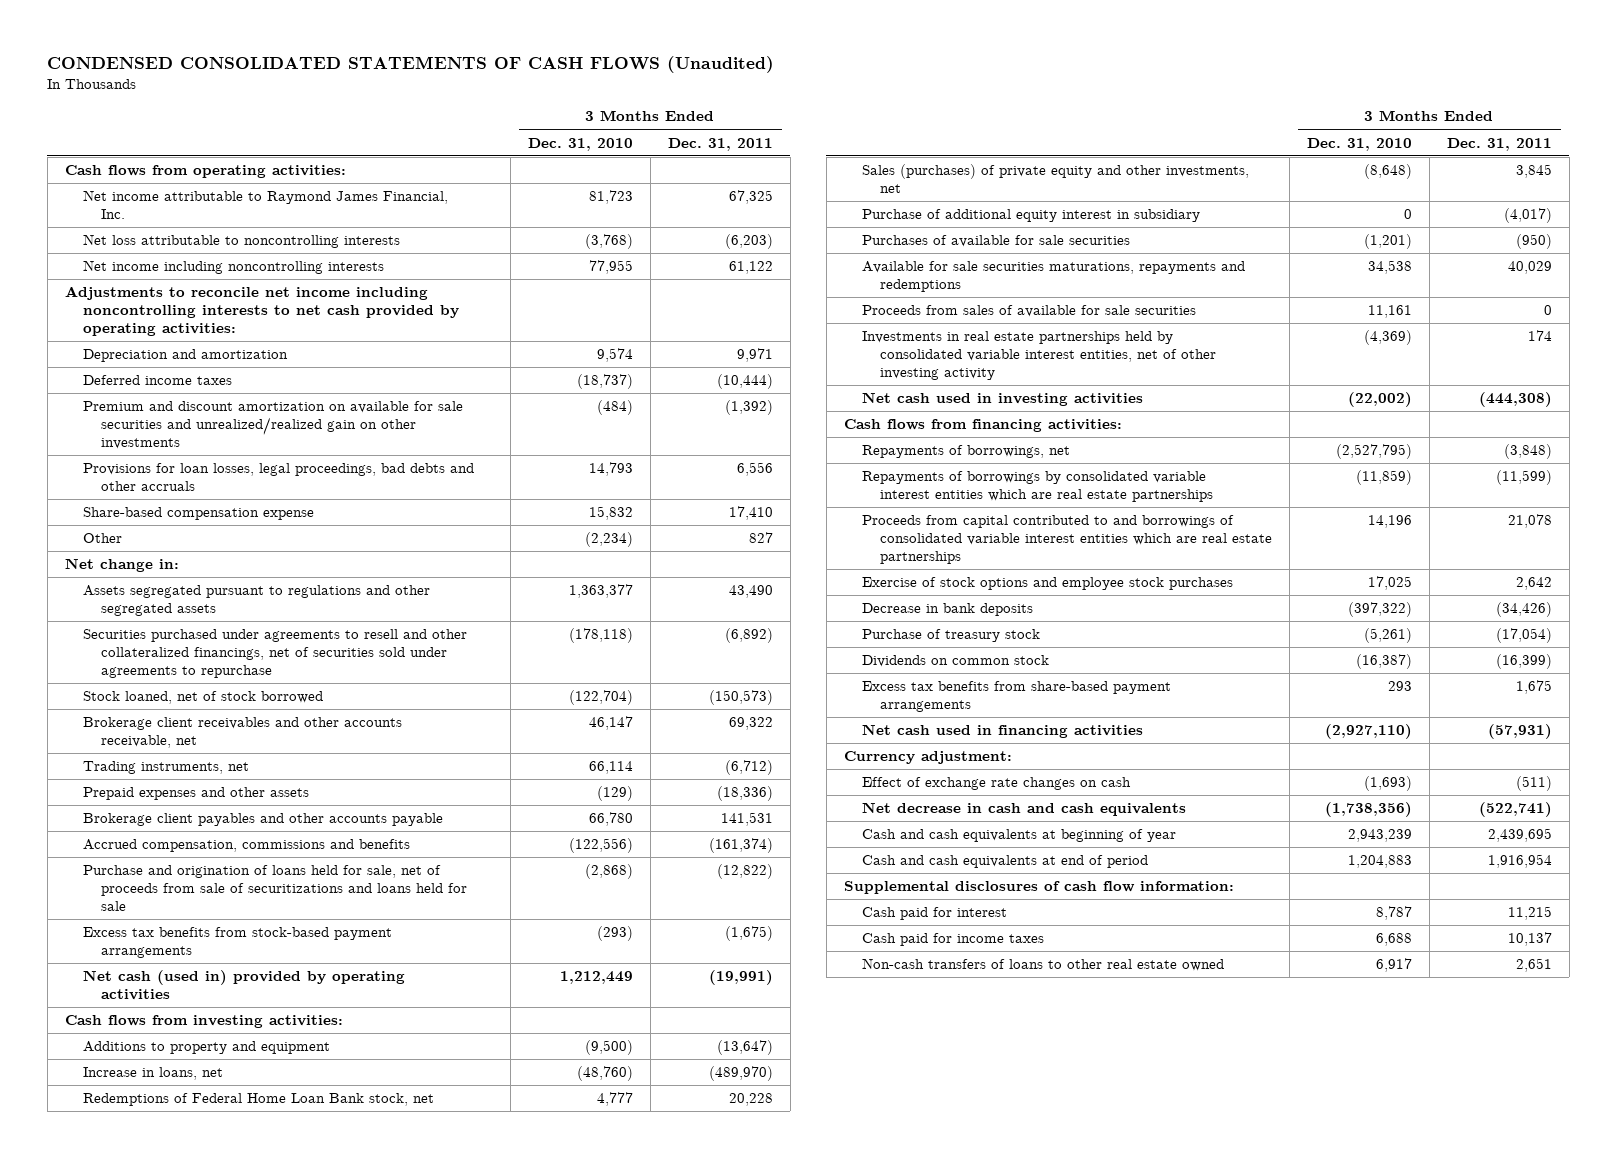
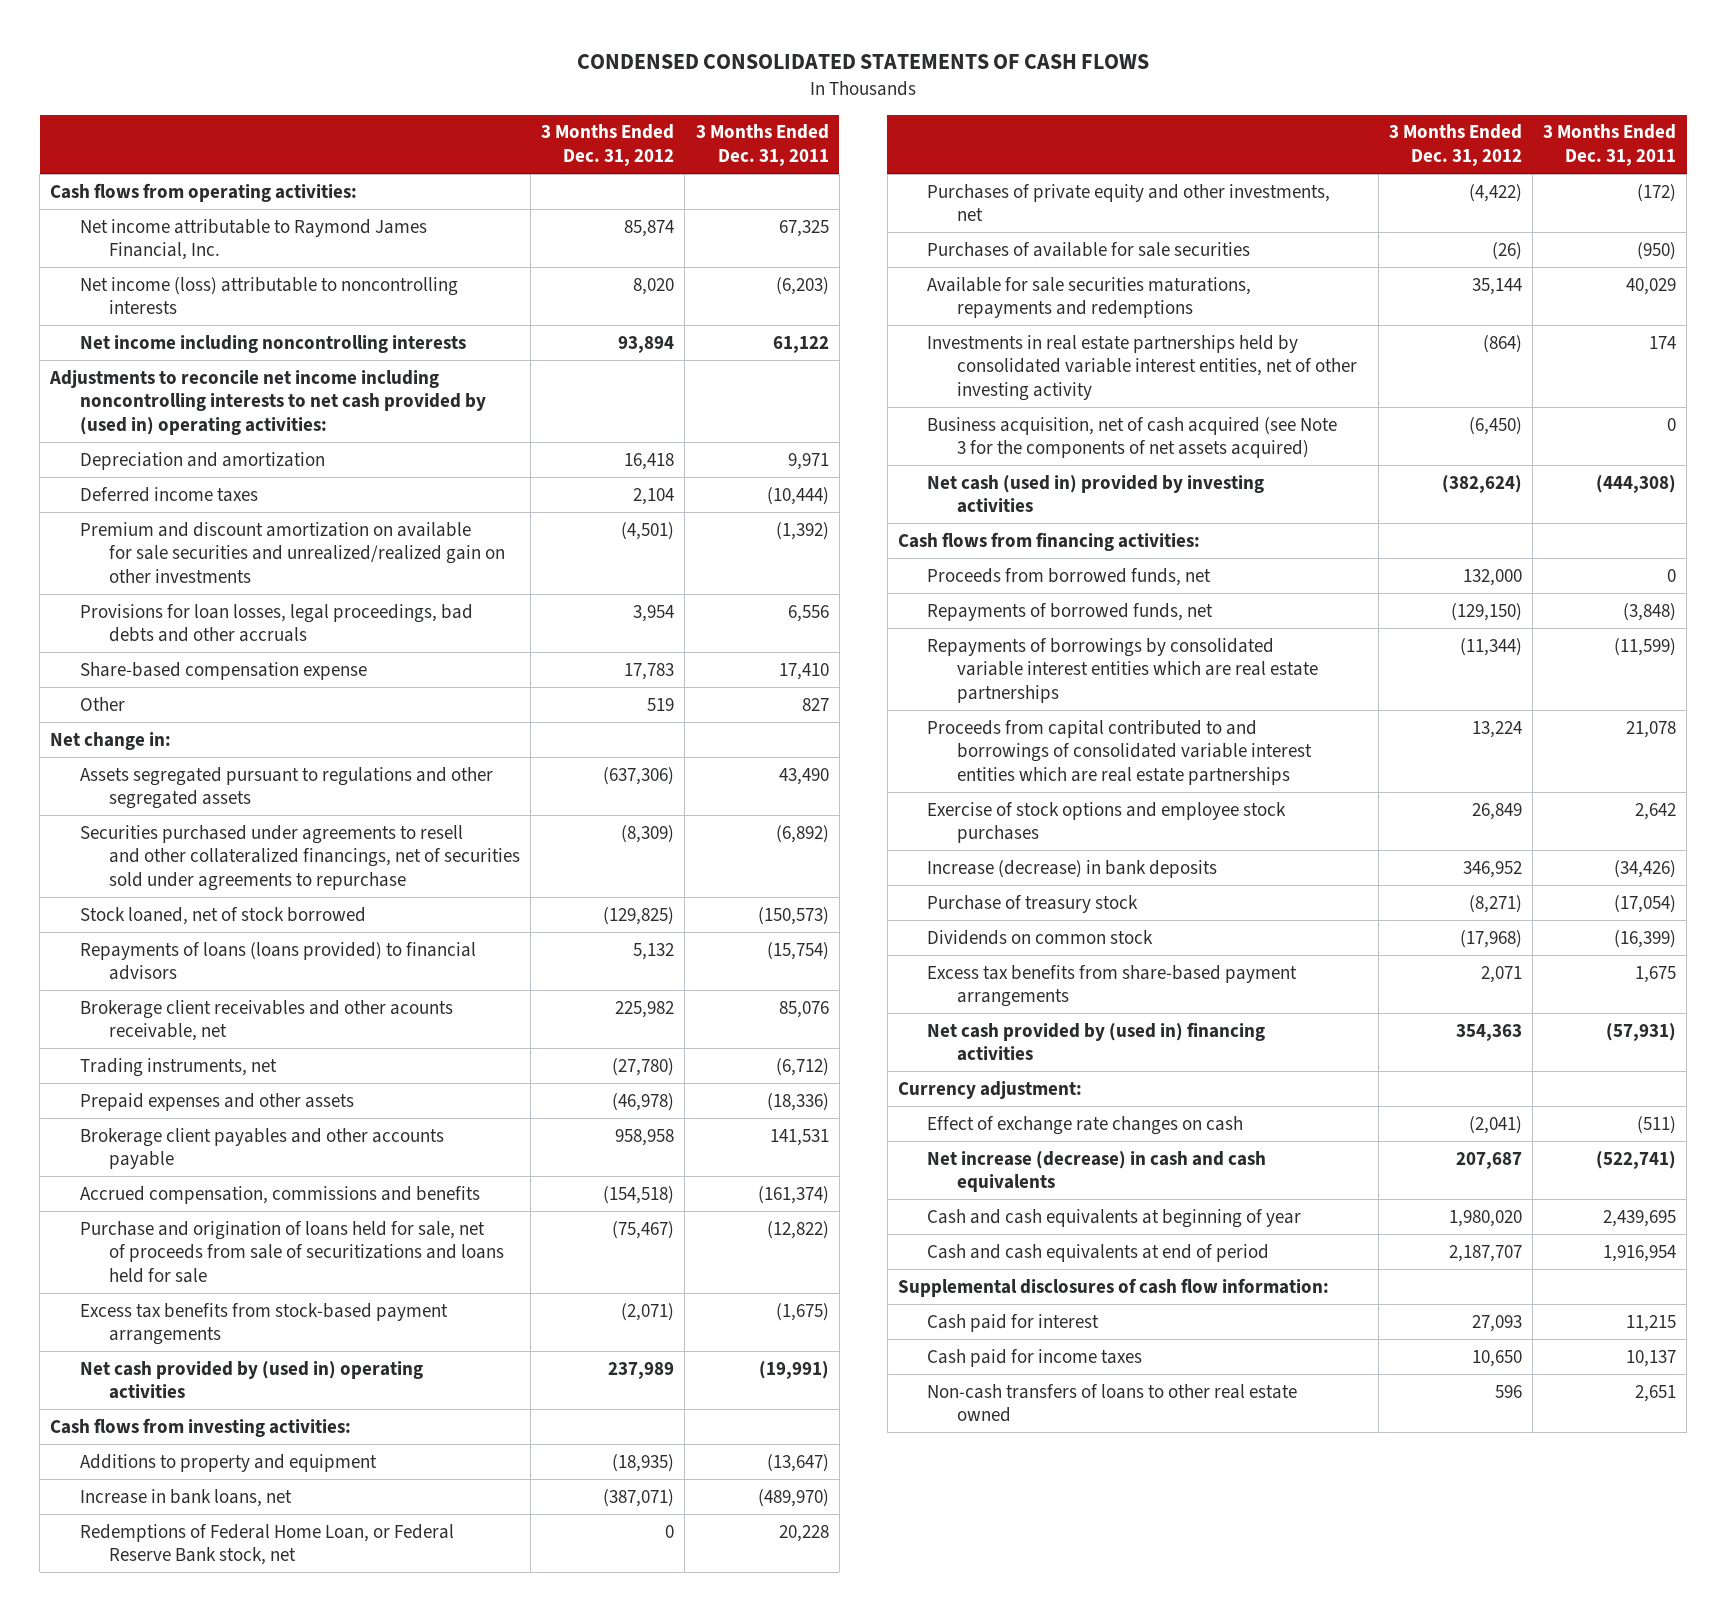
- CONDENSED CONSOLIDATED STATEMENTS OF CASH FLOWS (Unaudited)
+ CONDENSED CONSOLIDATED STATEMENTS OF CASH FLOWS
- | 3 Months Ended Dec. 31, 2010 | 3 Months Ended Dec. 31, 2011
+ | 3 Months Ended Dec. 31, 2012 | 3 Months Ended Dec. 31, 2011
- Net loss attributable to noncontrolling interests | (3,768) | (6,203)
+ Net income (loss) attributable to noncontrolling interests | 8,020 | (6,203)
- Adjustments to reconcile net income including noncontrolling interests to net cash provided by operating activities:
+ Adjustments to reconcile net income including noncontrolling interests to net cash provided by (used in) operating activities:
- Brokerage client receivables and other accounts receivable, net | 46,147 | 69,322
+ Repayments of loans (loans provided) to financial advisors | 5,132 | (15,754)
+ Brokerage client receivables and other acounts receivable, net | 225,982 | 85,076
- Net cash (used in) provided by operating activities | 1,212,449 | (19,991)
+ Net cash provided by (used in) operating activities | 237,989 | (19,991)
- Increase in loans, net | (48,760) | (489,970)
- Redemptions of Federal Home Loan Bank stock, net | 4,777 | 20,228
- Sales (purchases) of private equity and other investments, net | (8,648) | 3,845
- Purchase of additional equity interest in subsidiary | 0 | (4,017)
+ Increase in bank loans, net | (387,071) | (489,970)
+ Redemptions of Federal Home Loan, or Federal Reserve Bank stock, net | 0 | 20,228
+ Purchases of private equity and other investments, net | (4,422) | (172)
- Proceeds from sales of available for sale securities | 11,161 | 0
- Net cash used in investing activities | (22,002) | (444,308)
+ Business acquisition, net of cash acquired (see Note 3 for the components of net assets acquired) | (6,450) | 0
+ Net cash (used in) provided by investing activities | (382,624) | (444,308)
- Repayments of borrowings, net | (2,527,795) | (3,848)
+ Proceeds from borrowed funds, net | 132,000 | 0
+ Repayments of borrowed funds, net | (129,150) | (3,848)
- Decrease in bank deposits | (397,322) | (34,426)
+ Increase (decrease) in bank deposits | 346,952 | (34,426)
- Net cash used in financing activities | (2,927,110) | (57,931)
+ Net cash provided by (used in) financing activities | 354,363 | (57,931)
- Net decrease in cash and cash equivalents | (1,738,356) | (522,741)
+ Net increase (decrease) in cash and cash equivalents | 207,687 | (522,741)

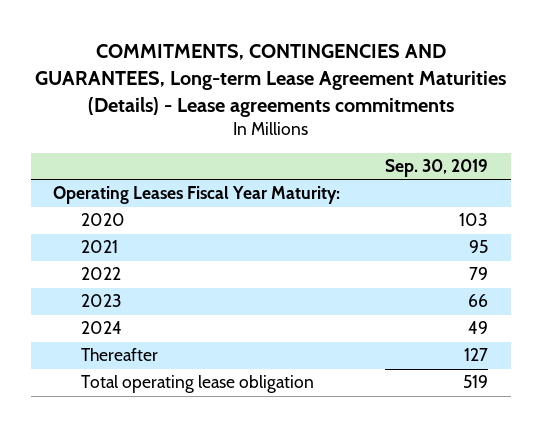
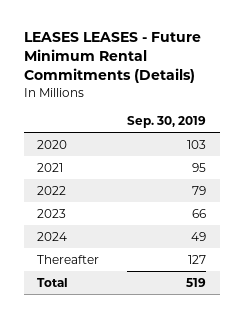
- COMMITMENTS, CONTINGENCIES AND GUARANTEES, Long-term Lease Agreement Maturities (Details) - Lease agreements commitments
+ LEASES LEASES - Future Minimum Rental Commitments (Details)
- Operating Leases Fiscal Year Maturity:
- Total operating lease obligation | 519
+ Total | 519

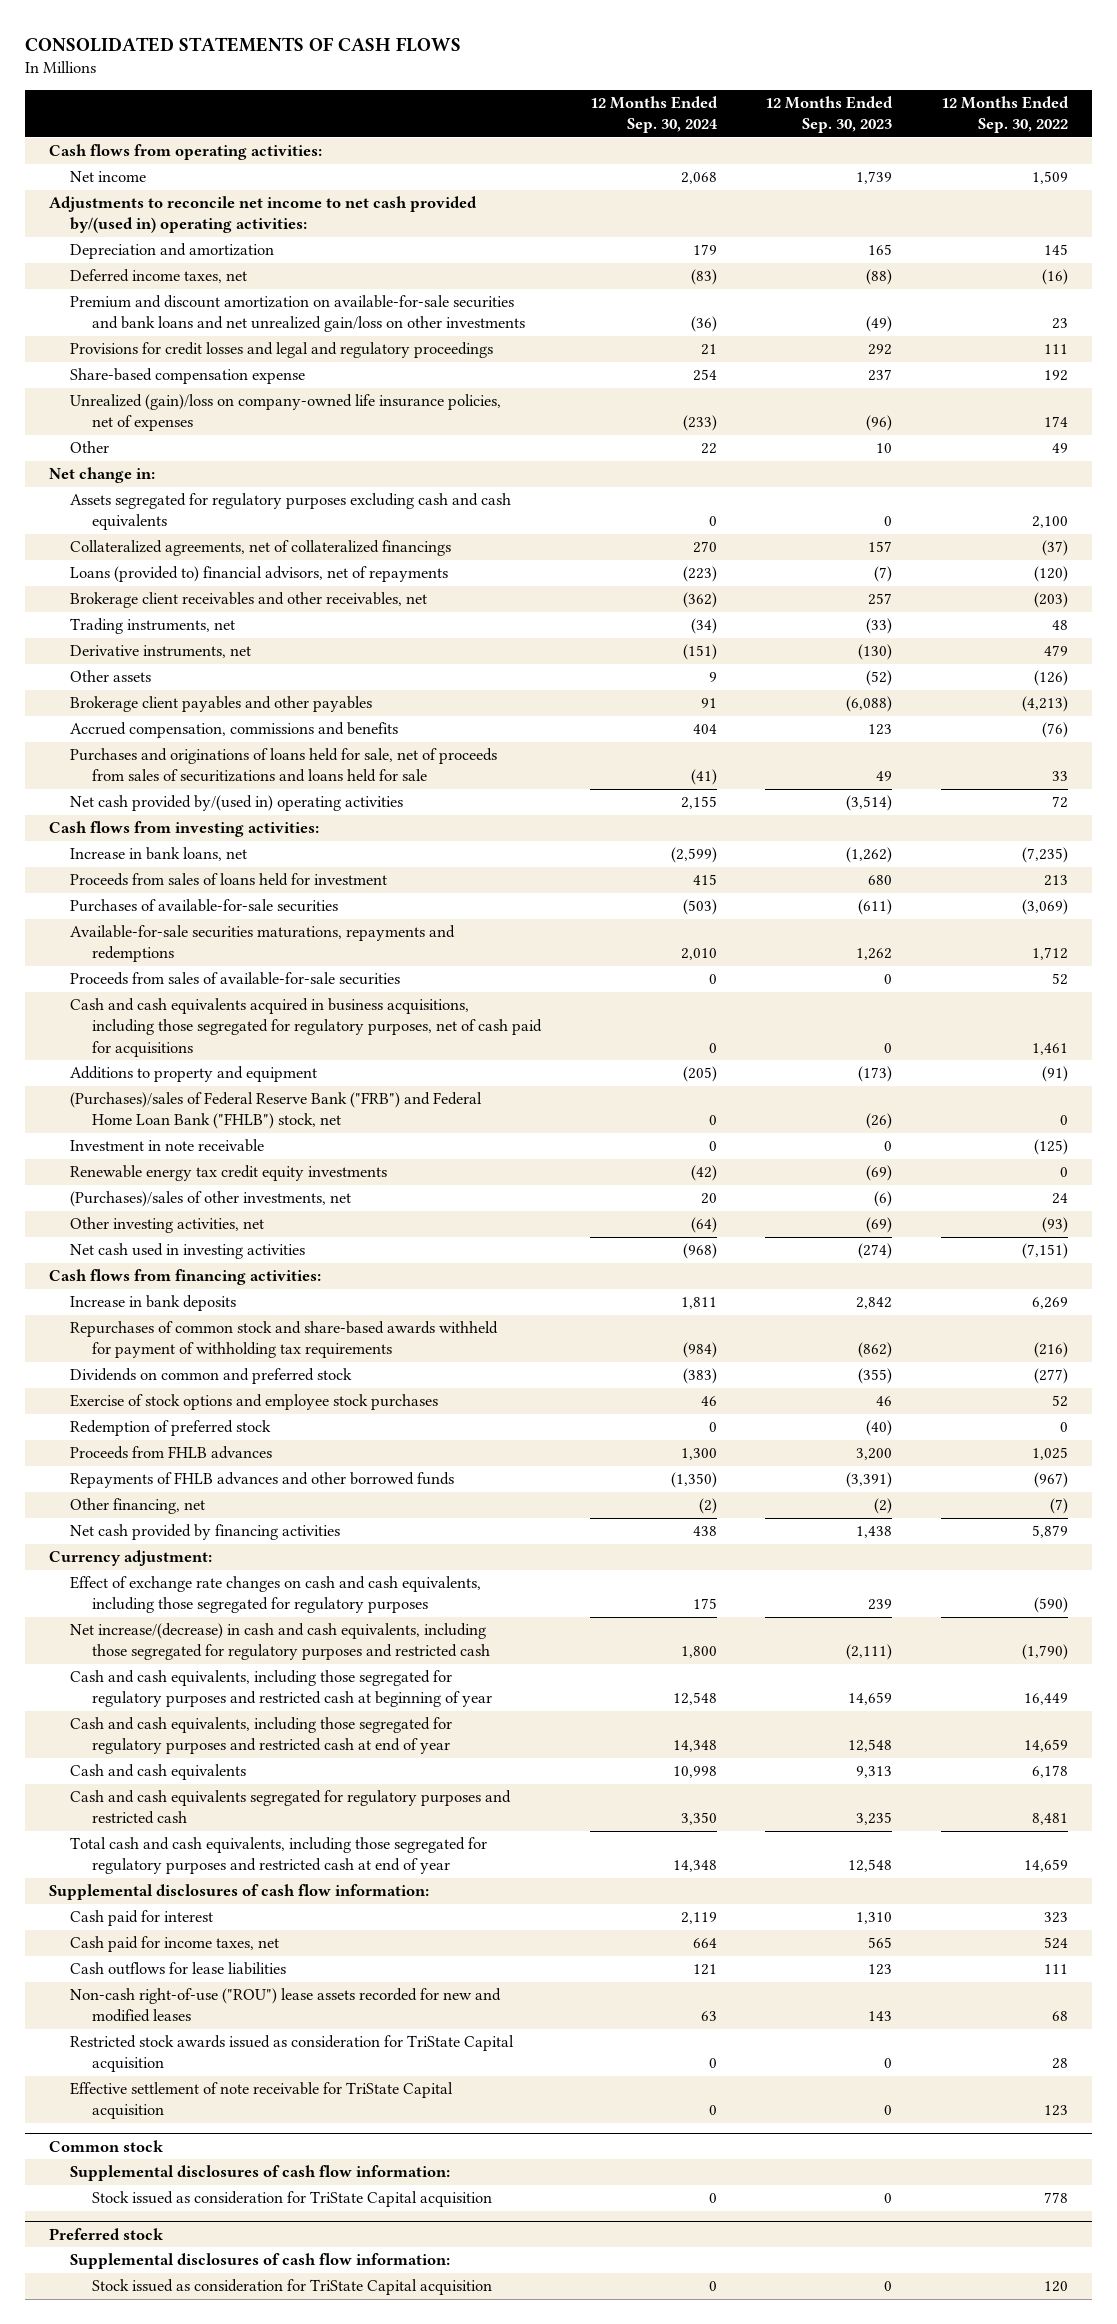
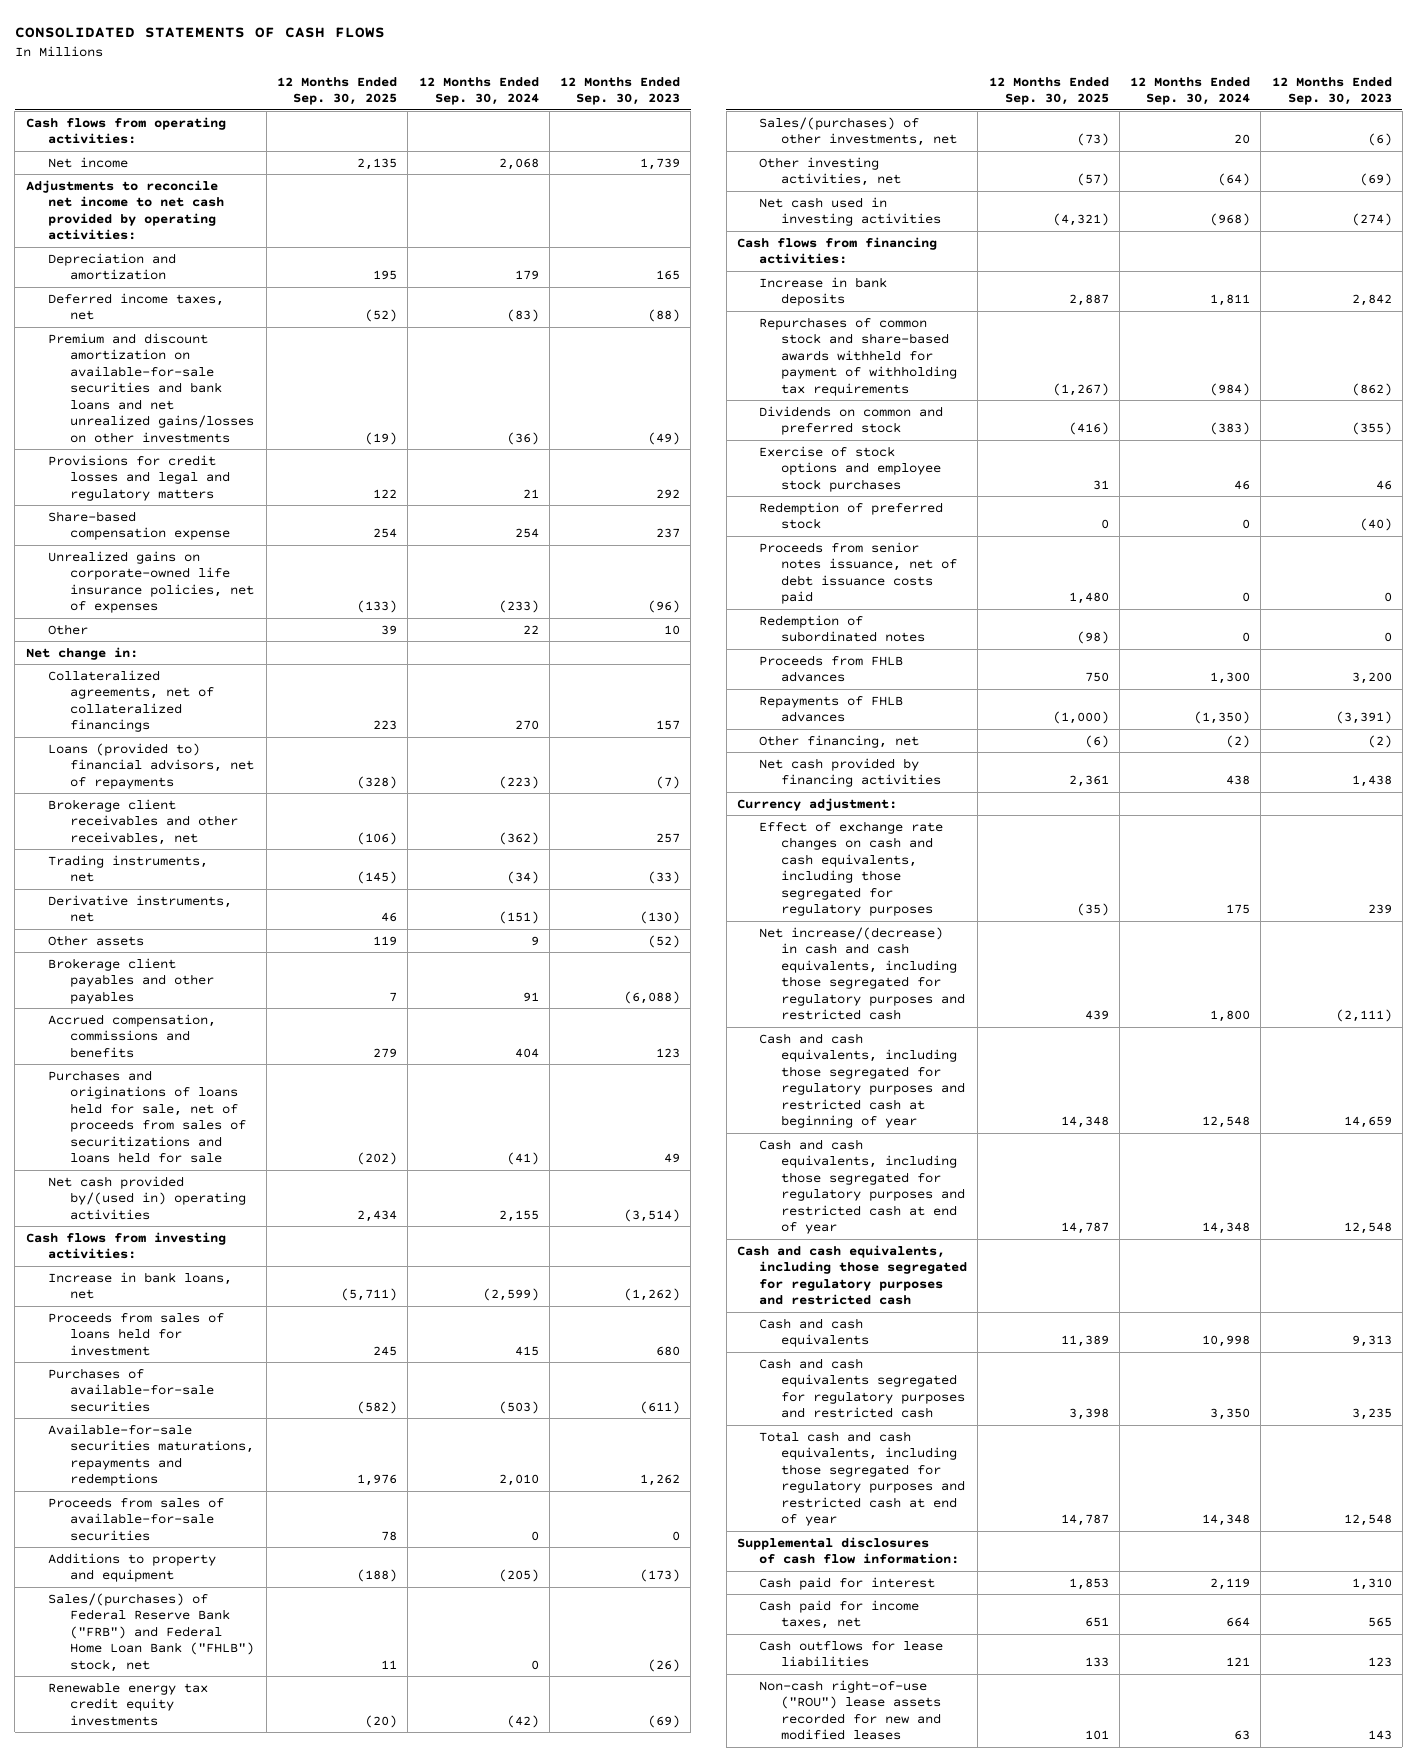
- | 12 Months Ended Sep. 30, 2024 | 12 Months Ended Sep. 30, 2023 | 12 Months Ended Sep. 30, 2022
+ | 12 Months Ended Sep. 30, 2025 | 12 Months Ended Sep. 30, 2024 | 12 Months Ended Sep. 30, 2023
- Adjustments to reconcile net income to net cash provided by/(used in) operating activities:
+ Adjustments to reconcile net income to net cash provided by operating activities:
- Premium and discount amortization on available-for-sale securities and bank loans and net unrealized gain/loss on other investments | (36) | (49) | 23
- Provisions for credit losses and legal and regulatory proceedings | 21 | 292 | 111
+ Premium and discount amortization on available-for-sale securities and bank loans and net unrealized gains/losses on other investments | (19) | (36) | (49)
+ Provisions for credit losses and legal and regulatory matters | 122 | 21 | 292
- Unrealized (gain)/loss on company-owned life insurance policies, net of expenses | (233) | (96) | 174
+ Unrealized gains on corporate-owned life insurance policies, net of expenses | (133) | (233) | (96)
- Assets segregated for regulatory purposes excluding cash and cash equivalents | 0 | 0 | 2,100
- Cash and cash equivalents acquired in business acquisitions, including those segregated for regulatory purposes, net of cash paid for acquisitions | 0 | 0 | 1,461
- (Purchases)/sales of Federal Reserve Bank ("FRB") and Federal Home Loan Bank ("FHLB") stock, net | 0 | (26) | 0
- Investment in note receivable | 0 | 0 | (125)
+ Sales/(purchases) of Federal Reserve Bank ("FRB") and Federal Home Loan Bank ("FHLB") stock, net | 11 | 0 | (26)
- (Purchases)/sales of other investments, net | 20 | (6) | 24
+ Sales/(purchases) of other investments, net | (73) | 20 | (6)
+ Proceeds from senior notes issuance, net of debt issuance costs paid | 1,480 | 0 | 0
+ Redemption of subordinated notes | (98) | 0 | 0
- Repayments of FHLB advances and other borrowed funds | (1,350) | (3,391) | (967)
+ Repayments of FHLB advances | (1,000) | (1,350) | (3,391)
+ Cash and cash equivalents, including those segregated for regulatory purposes and restricted cash
- Restricted stock awards issued as consideration for TriState Capital acquisition | 0 | 0 | 28
- Effective settlement of note receivable for TriState Capital acquisition | 0 | 0 | 123
- Common stock
- Supplemental disclosures of cash flow information:
- Stock issued as consideration for TriState Capital acquisition | 0 | 0 | 778
- Preferred stock
- Supplemental disclosures of cash flow information:
- Stock issued as consideration for TriState Capital acquisition | 0 | 0 | 120

